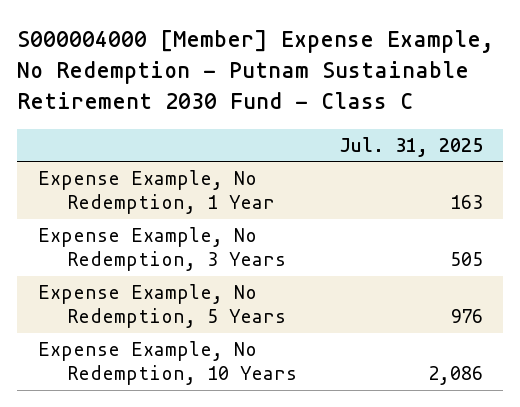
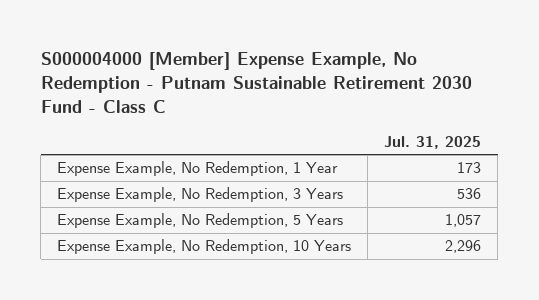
- Expense Example, No Redemption, 1 Year | 163
- Expense Example, No Redemption, 3 Years | 505
- Expense Example, No Redemption, 5 Years | 976
- Expense Example, No Redemption, 10 Years | 2,086
+ Expense Example, No Redemption, 1 Year | 173
+ Expense Example, No Redemption, 3 Years | 536
+ Expense Example, No Redemption, 5 Years | 1,057
+ Expense Example, No Redemption, 10 Years | 2,296

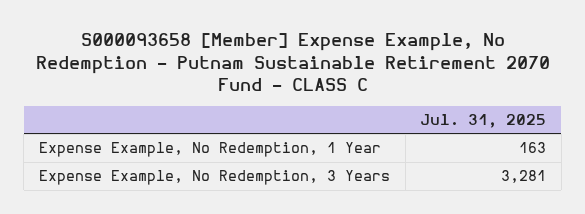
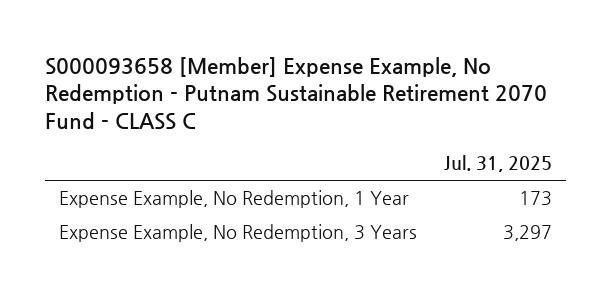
- Expense Example, No Redemption, 1 Year | 163
- Expense Example, No Redemption, 3 Years | 3,281
+ Expense Example, No Redemption, 1 Year | 173
+ Expense Example, No Redemption, 3 Years | 3,297

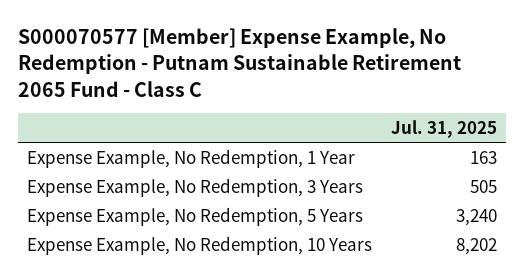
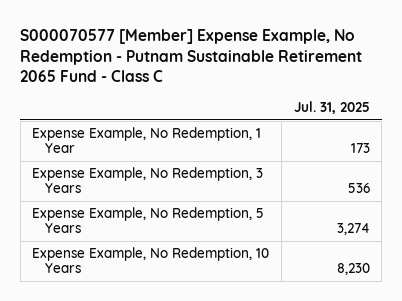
- Expense Example, No Redemption, 1 Year | 163
- Expense Example, No Redemption, 3 Years | 505
- Expense Example, No Redemption, 5 Years | 3,240
- Expense Example, No Redemption, 10 Years | 8,202
+ Expense Example, No Redemption, 1 Year | 173
+ Expense Example, No Redemption, 3 Years | 536
+ Expense Example, No Redemption, 5 Years | 3,274
+ Expense Example, No Redemption, 10 Years | 8,230

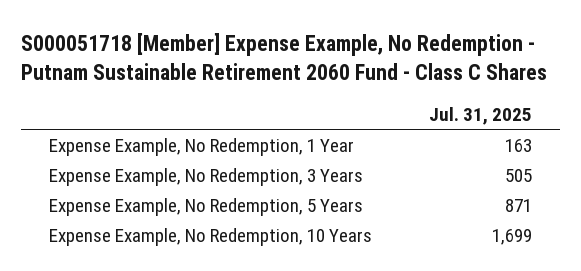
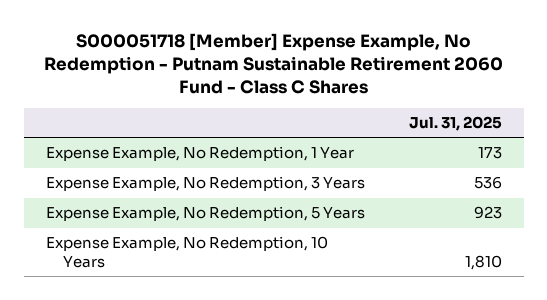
- Expense Example, No Redemption, 1 Year | 163
- Expense Example, No Redemption, 3 Years | 505
- Expense Example, No Redemption, 5 Years | 871
- Expense Example, No Redemption, 10 Years | 1,699
+ Expense Example, No Redemption, 1 Year | 173
+ Expense Example, No Redemption, 3 Years | 536
+ Expense Example, No Redemption, 5 Years | 923
+ Expense Example, No Redemption, 10 Years | 1,810

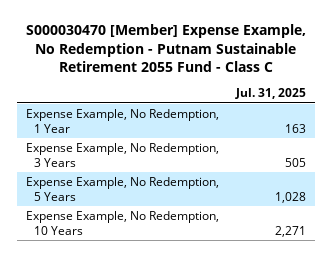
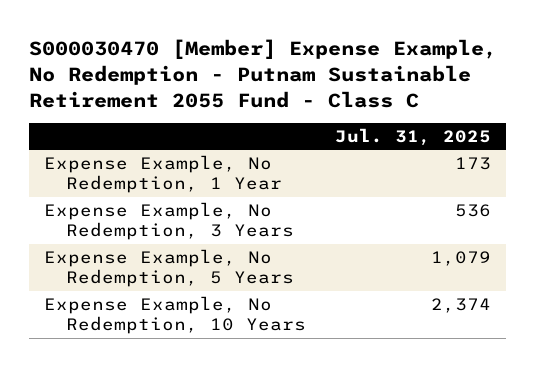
- Expense Example, No Redemption, 1 Year | 163
- Expense Example, No Redemption, 3 Years | 505
- Expense Example, No Redemption, 5 Years | 1,028
- Expense Example, No Redemption, 10 Years | 2,271
+ Expense Example, No Redemption, 1 Year | 173
+ Expense Example, No Redemption, 3 Years | 536
+ Expense Example, No Redemption, 5 Years | 1,079
+ Expense Example, No Redemption, 10 Years | 2,374

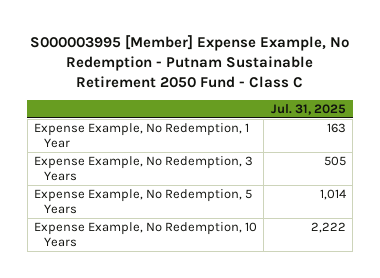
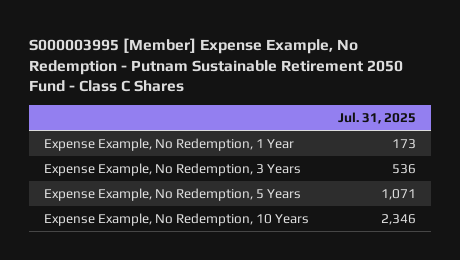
- S000003995 [Member] Expense Example, No Redemption - Putnam Sustainable Retirement 2050 Fund - Class C
+ S000003995 [Member] Expense Example, No Redemption - Putnam Sustainable Retirement 2050 Fund - Class C Shares
- Expense Example, No Redemption, 1 Year | 163
- Expense Example, No Redemption, 3 Years | 505
- Expense Example, No Redemption, 5 Years | 1,014
- Expense Example, No Redemption, 10 Years | 2,222
+ Expense Example, No Redemption, 1 Year | 173
+ Expense Example, No Redemption, 3 Years | 536
+ Expense Example, No Redemption, 5 Years | 1,071
+ Expense Example, No Redemption, 10 Years | 2,346

